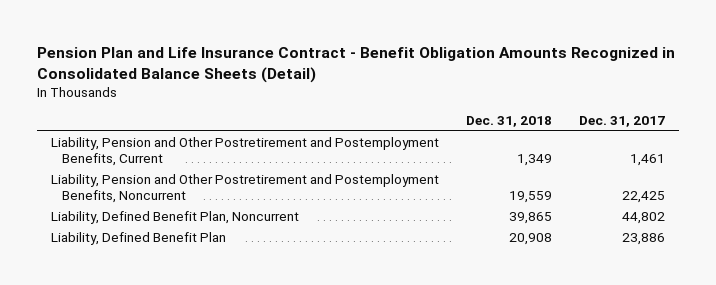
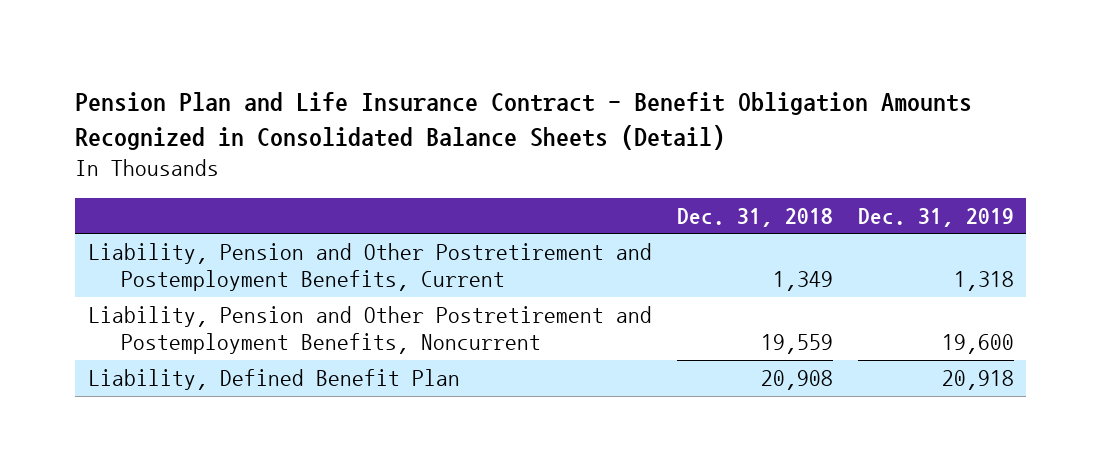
- | Dec. 31, 2018 | Dec. 31, 2017
+ | Dec. 31, 2018 | Dec. 31, 2019
- Liability, Defined Benefit Plan, Noncurrent | 39,865 | 44,802

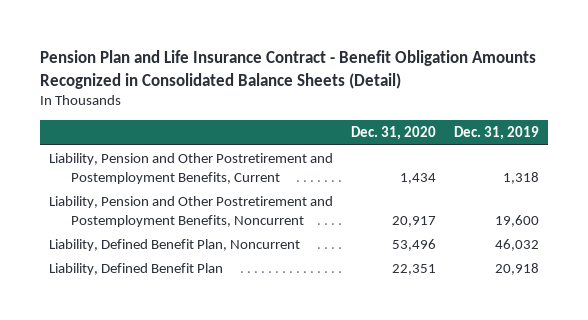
- | Dec. 31, 2018 | Dec. 31, 2019
+ | Dec. 31, 2020 | Dec. 31, 2019
+ Liability, Defined Benefit Plan, Noncurrent | 53,496 | 46,032

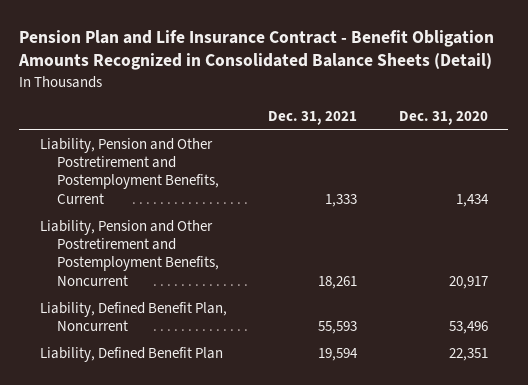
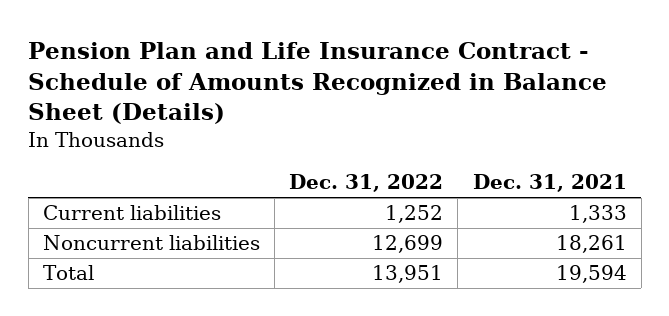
- Pension Plan and Life Insurance Contract - Benefit Obligation Amounts Recognized in Consolidated Balance Sheets (Detail)
+ Pension Plan and Life Insurance Contract - Schedule of Amounts Recognized in Balance Sheet (Details)
- | Dec. 31, 2021 | Dec. 31, 2020
+ | Dec. 31, 2022 | Dec. 31, 2021
- Liability, Pension and Other Postretirement and Postemployment Benefits, Current | 1,333 | 1,434
- Liability, Pension and Other Postretirement and Postemployment Benefits, Noncurrent | 18,261 | 20,917
- Liability, Defined Benefit Plan, Noncurrent | 55,593 | 53,496
- Liability, Defined Benefit Plan | 19,594 | 22,351
+ Current liabilities | 1,252 | 1,333
+ Noncurrent liabilities | 12,699 | 18,261
+ Total | 13,951 | 19,594

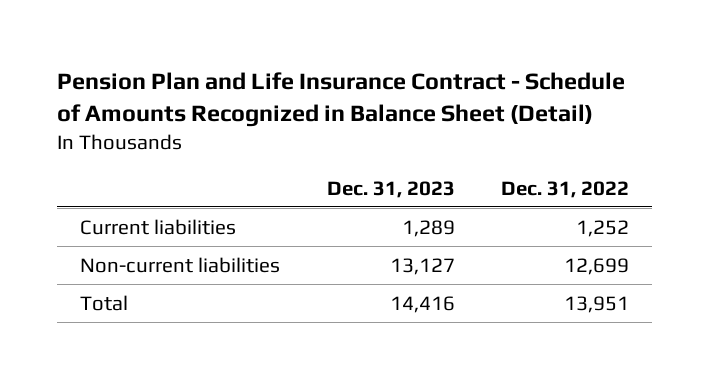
- Pension Plan and Life Insurance Contract - Schedule of Amounts Recognized in Balance Sheet (Details)
+ Pension Plan and Life Insurance Contract - Schedule of Amounts Recognized in Balance Sheet (Detail)
- | Dec. 31, 2022 | Dec. 31, 2021
+ | Dec. 31, 2023 | Dec. 31, 2022
- Noncurrent liabilities | 12,699 | 18,261
+ Non-current liabilities | 13,127 | 12,699

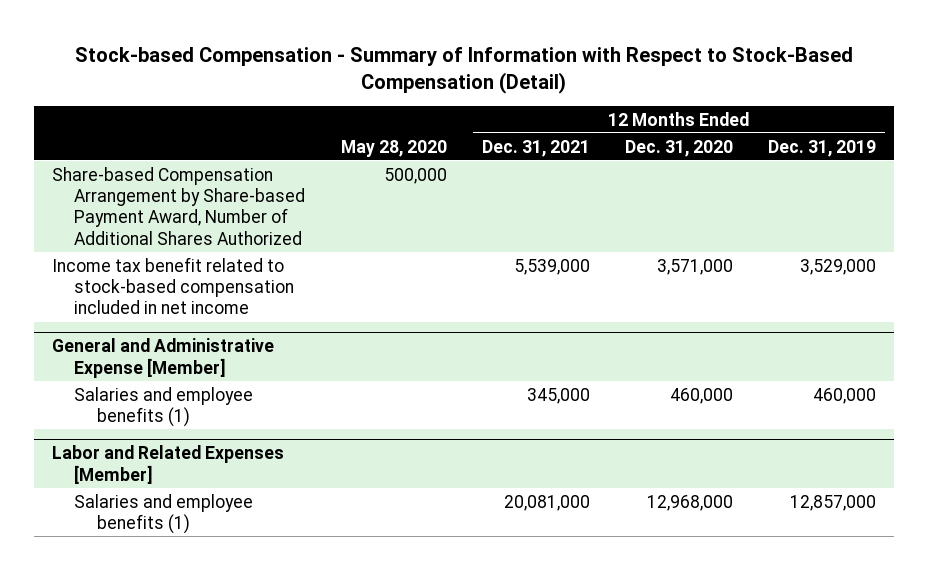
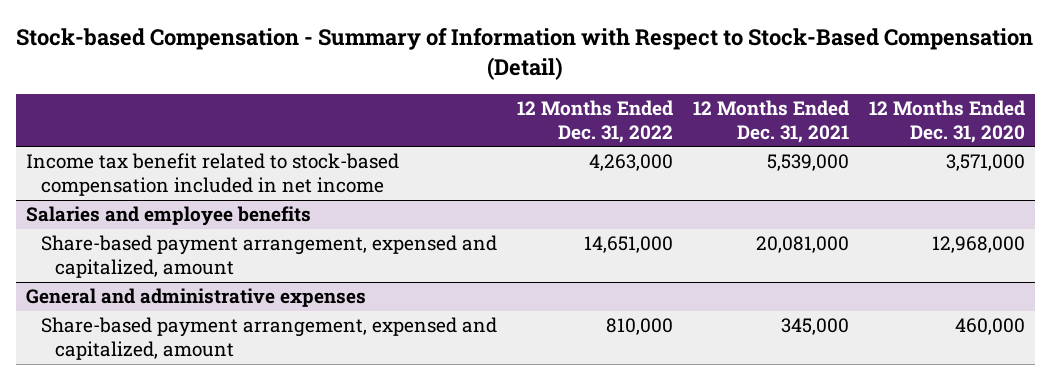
- | May 28, 2020 | 12 Months Ended Dec. 31, 2021 | 12 Months Ended Dec. 31, 2020 | 12 Months Ended Dec. 31, 2019
+ | 12 Months Ended Dec. 31, 2022 | 12 Months Ended Dec. 31, 2021 | 12 Months Ended Dec. 31, 2020
- Share-based Compensation Arrangement by Share-based Payment Award, Number of Additional Shares Authorized | 500,000 | | |
- General and Administrative Expense [Member]
- Salaries and employee benefits (1) | | 345,000 | 460,000 | 460,000
- Labor and Related Expenses [Member]
- Salaries and employee benefits (1) | | 20,081,000 | 12,968,000 | 12,857,000
+ Salaries and employee benefits
+ Share-based payment arrangement, expensed and capitalized, amount | 14,651,000 | 20,081,000 | 12,968,000
+ General and administrative expenses
+ Share-based payment arrangement, expensed and capitalized, amount | 810,000 | 345,000 | 460,000

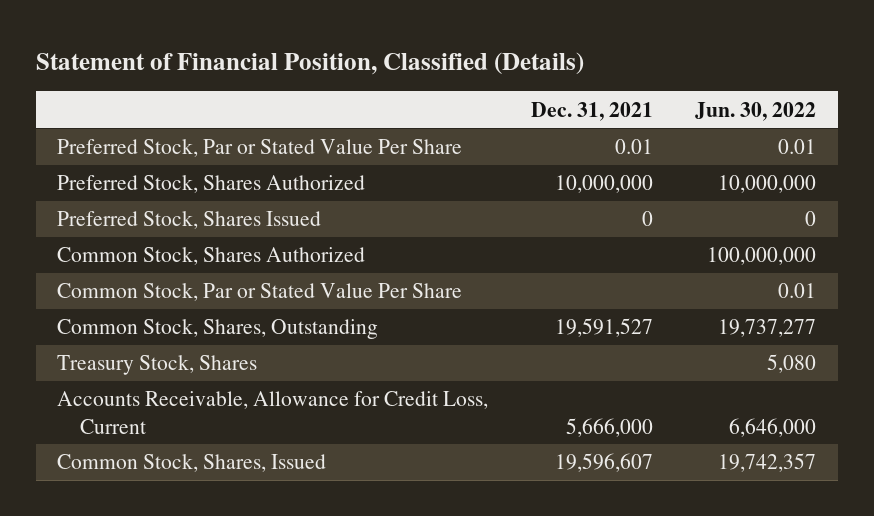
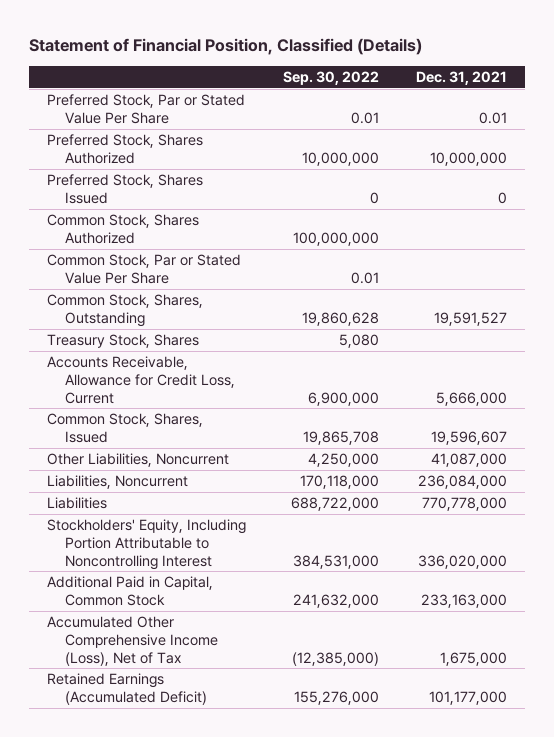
- | Dec. 31, 2021 | Jun. 30, 2022
+ | Sep. 30, 2022 | Dec. 31, 2021
+ Other Liabilities, Noncurrent | 4,250,000 | 41,087,000
+ Liabilities, Noncurrent | 170,118,000 | 236,084,000
+ Liabilities | 688,722,000 | 770,778,000
+ Stockholders' Equity, Including Portion Attributable to Noncontrolling Interest | 384,531,000 | 336,020,000
+ Additional Paid in Capital, Common Stock | 241,632,000 | 233,163,000
+ Accumulated Other Comprehensive Income (Loss), Net of Tax | (12,385,000) | 1,675,000
+ Retained Earnings (Accumulated Deficit) | 155,276,000 | 101,177,000

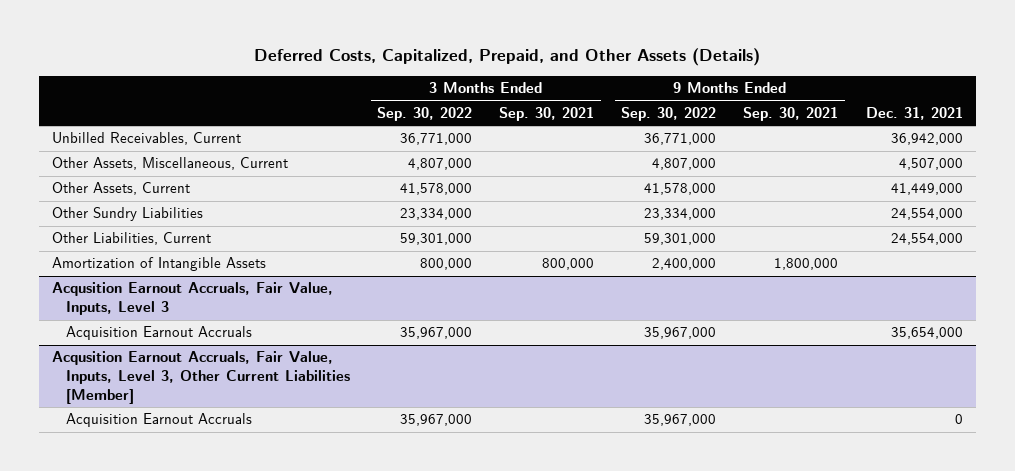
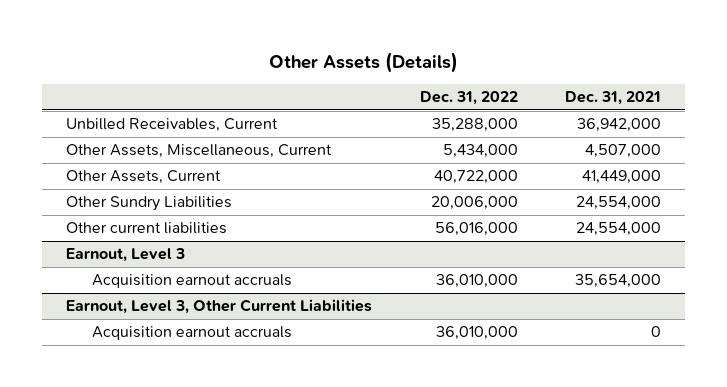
- Deferred Costs, Capitalized, Prepaid, and Other Assets (Details)
+ Other Assets (Details)
- | 3 Months Ended Sep. 30, 2022 | 3 Months Ended Sep. 30, 2021 | 9 Months Ended Sep. 30, 2022 | 9 Months Ended Sep. 30, 2021 | Dec. 31, 2021
+ | Dec. 31, 2022 | Dec. 31, 2021
- Other Liabilities, Current | 59,301,000 | | 59,301,000 | | 24,554,000
- Amortization of Intangible Assets | 800,000 | 800,000 | 2,400,000 | 1,800,000 |
- Acqusition Earnout Accruals, Fair Value, Inputs, Level 3
- Acquisition Earnout Accruals | 35,967,000 | | 35,967,000 | | 35,654,000
- Acqusition Earnout Accruals, Fair Value, Inputs, Level 3, Other Current Liabilities [Member]
- Acquisition Earnout Accruals | 35,967,000 | | 35,967,000 | | 0
+ Other current liabilities | 56,016,000 | 24,554,000
+ Earnout, Level 3
+ Acquisition earnout accruals | 36,010,000 | 35,654,000
+ Earnout, Level 3, Other Current Liabilities
+ Acquisition earnout accruals | 36,010,000 | 0

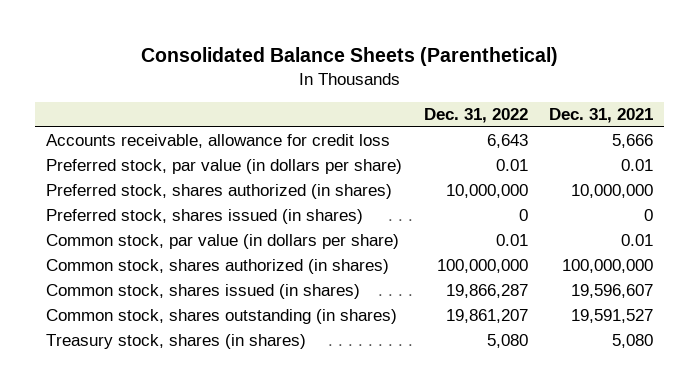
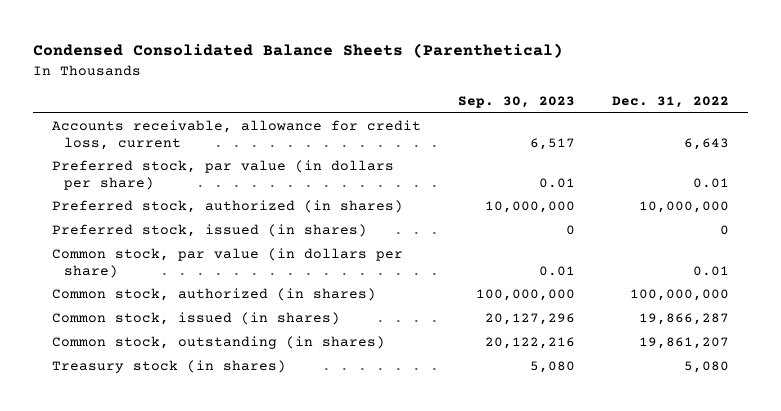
- Consolidated Balance Sheets (Parenthetical)
+ Condensed Consolidated Balance Sheets (Parenthetical)
- | Dec. 31, 2022 | Dec. 31, 2021
+ | Sep. 30, 2023 | Dec. 31, 2022
- Accounts receivable, allowance for credit loss | 6,643 | 5,666
+ Accounts receivable, allowance for credit loss, current | 6,517 | 6,643
- Preferred stock, shares authorized (in shares) | 10,000,000 | 10,000,000
- Preferred stock, shares issued (in shares) | 0 | 0
+ Preferred stock, authorized (in shares) | 10,000,000 | 10,000,000
+ Preferred stock, issued (in shares) | 0 | 0
- Common stock, shares authorized (in shares) | 100,000,000 | 100,000,000
- Common stock, shares issued (in shares) | 19,866,287 | 19,596,607
- Common stock, shares outstanding (in shares) | 19,861,207 | 19,591,527
- Treasury stock, shares (in shares) | 5,080 | 5,080
+ Common stock, authorized (in shares) | 100,000,000 | 100,000,000
+ Common stock, issued (in shares) | 20,127,296 | 19,866,287
+ Common stock, outstanding (in shares) | 20,122,216 | 19,861,207
+ Treasury stock (in shares) | 5,080 | 5,080

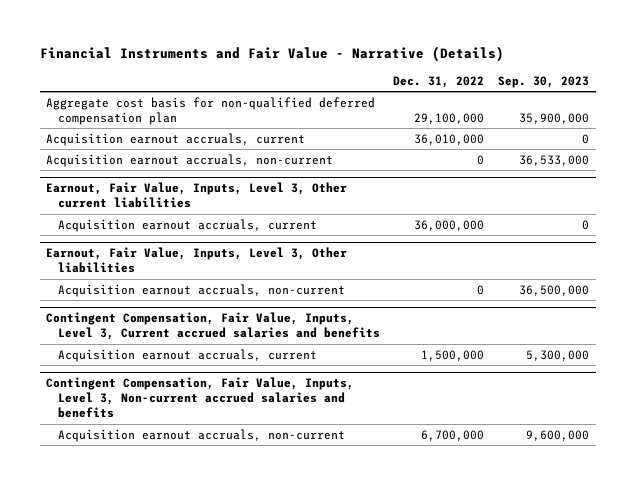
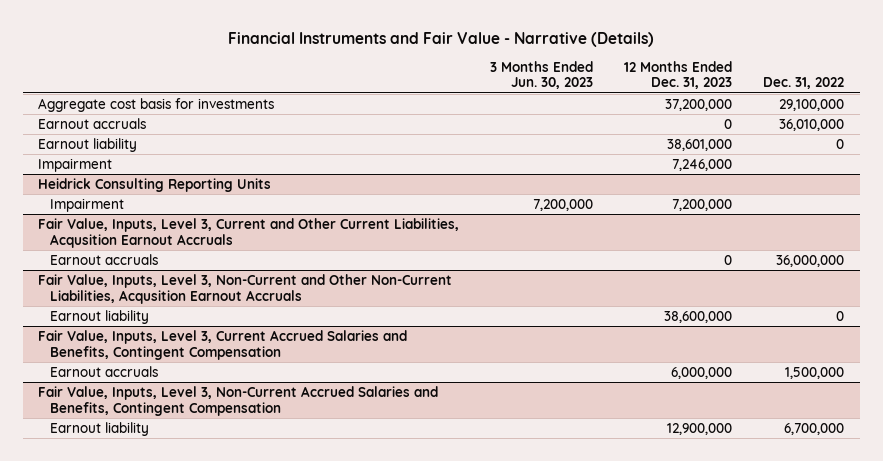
- | Dec. 31, 2022 | Sep. 30, 2023
+ | 3 Months Ended Jun. 30, 2023 | 12 Months Ended Dec. 31, 2023 | Dec. 31, 2022
- Aggregate cost basis for non-qualified deferred compensation plan | 29,100,000 | 35,900,000
- Acquisition earnout accruals, current | 36,010,000 | 0
- Acquisition earnout accruals, non-current | 0 | 36,533,000
- Earnout, Fair Value, Inputs, Level 3, Other current liabilities
- Acquisition earnout accruals, current | 36,000,000 | 0
- Earnout, Fair Value, Inputs, Level 3, Other liabilities
- Acquisition earnout accruals, non-current | 0 | 36,500,000
- Contingent Compensation, Fair Value, Inputs, Level 3, Current accrued salaries and benefits
- Acquisition earnout accruals, current | 1,500,000 | 5,300,000
- Contingent Compensation, Fair Value, Inputs, Level 3, Non-current accrued salaries and benefits
- Acquisition earnout accruals, non-current | 6,700,000 | 9,600,000
+ Aggregate cost basis for investments | | 37,200,000 | 29,100,000
+ Earnout accruals | | 0 | 36,010,000
+ Earnout liability | | 38,601,000 | 0
+ Impairment | | 7,246,000 |
+ Heidrick Consulting Reporting Units
+ Impairment | 7,200,000 | 7,200,000 |
+ Fair Value, Inputs, Level 3, Current and Other Current Liabilities, Acqusition Earnout Accruals
+ Earnout accruals | | 0 | 36,000,000
+ Fair Value, Inputs, Level 3, Non-Current and Other Non-Current Liabilities, Acqusition Earnout Accruals
+ Earnout liability | | 38,600,000 | 0
+ Fair Value, Inputs, Level 3, Current Accrued Salaries and Benefits, Contingent Compensation
+ Earnout accruals | | 6,000,000 | 1,500,000
+ Fair Value, Inputs, Level 3, Non-Current Accrued Salaries and Benefits, Contingent Compensation
+ Earnout liability | | 12,900,000 | 6,700,000

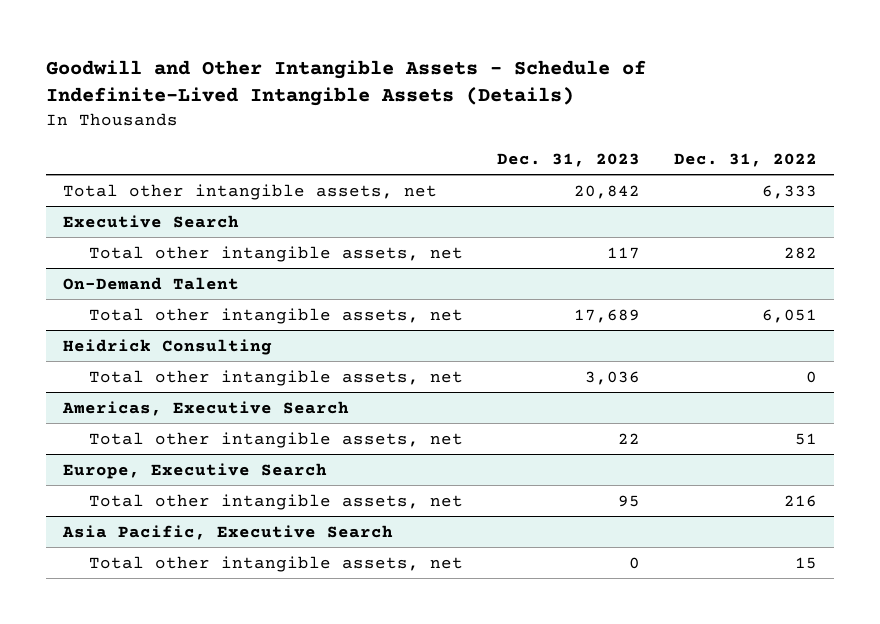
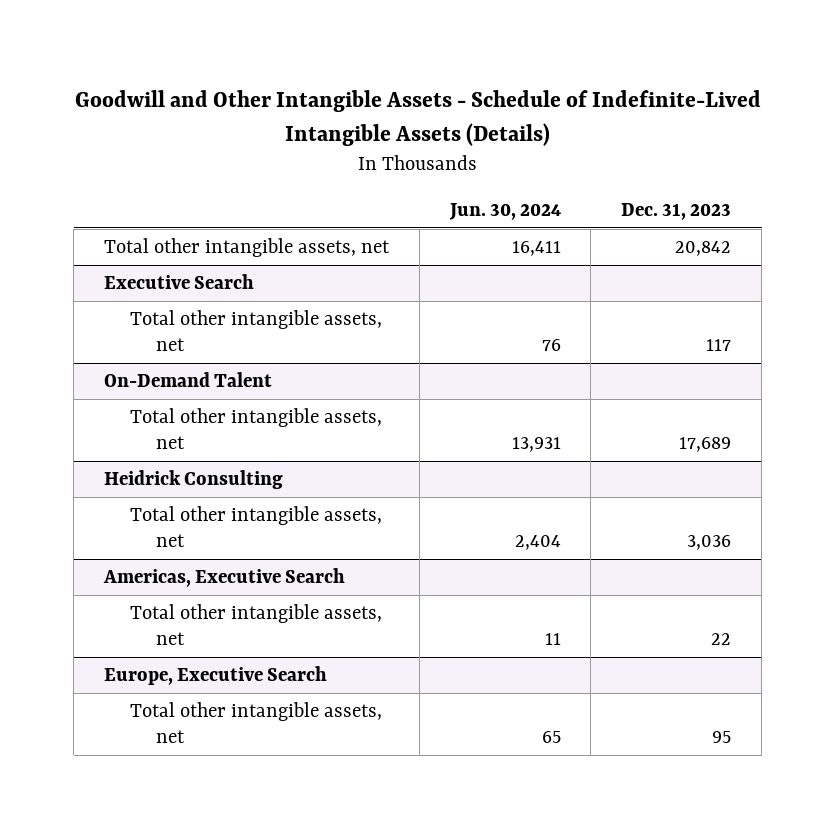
- | Dec. 31, 2023 | Dec. 31, 2022
+ | Jun. 30, 2024 | Dec. 31, 2023
- Asia Pacific, Executive Search
- Total other intangible assets, net | 0 | 15

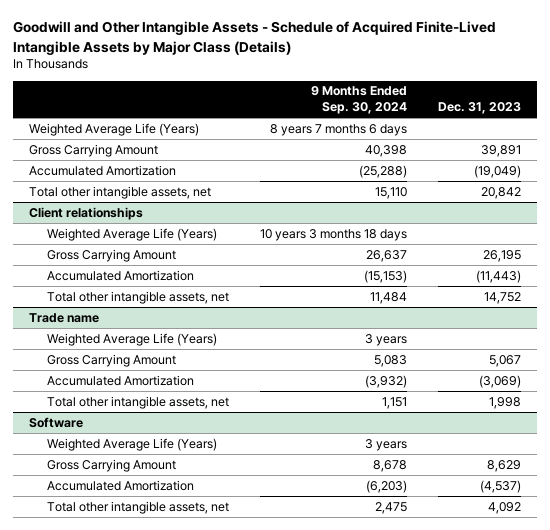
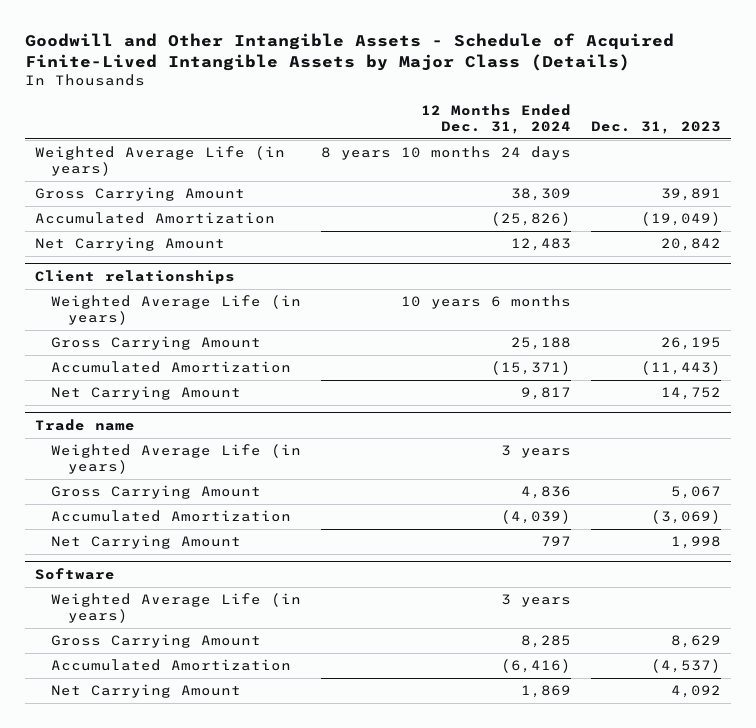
- | 9 Months Ended Sep. 30, 2024 | Dec. 31, 2023
+ | 12 Months Ended Dec. 31, 2024 | Dec. 31, 2023
- Weighted Average Life (Years) | 8 years 7 months 6 days |
+ Weighted Average Life (in years) | 8 years 10 months 24 days |
- Total other intangible assets, net | 15,110 | 20,842
+ Net Carrying Amount | 12,483 | 20,842
@ Client relationships
- Weighted Average Life (Years) | 10 years 3 months 18 days |
+ Weighted Average Life (in years) | 10 years 6 months |
- Total other intangible assets, net | 11,484 | 14,752
+ Net Carrying Amount | 9,817 | 14,752
@ Trade name
- Weighted Average Life (Years) | 3 years |
+ Weighted Average Life (in years) | 3 years |
- Total other intangible assets, net | 1,151 | 1,998
+ Net Carrying Amount | 797 | 1,998
@ Software
- Weighted Average Life (Years) | 3 years |
+ Weighted Average Life (in years) | 3 years |
- Total other intangible assets, net | 2,475 | 4,092
+ Net Carrying Amount | 1,869 | 4,092

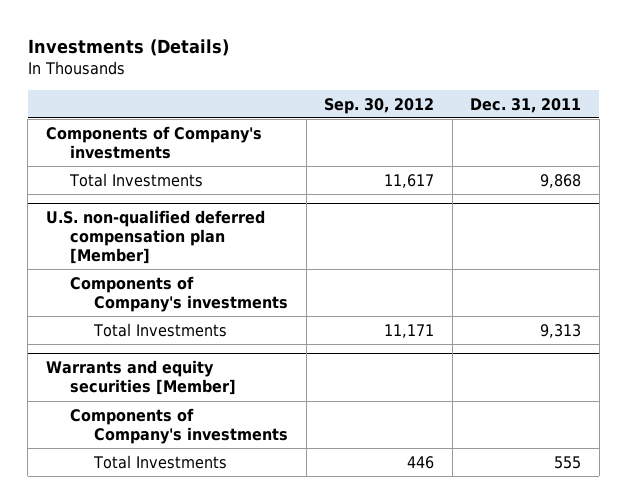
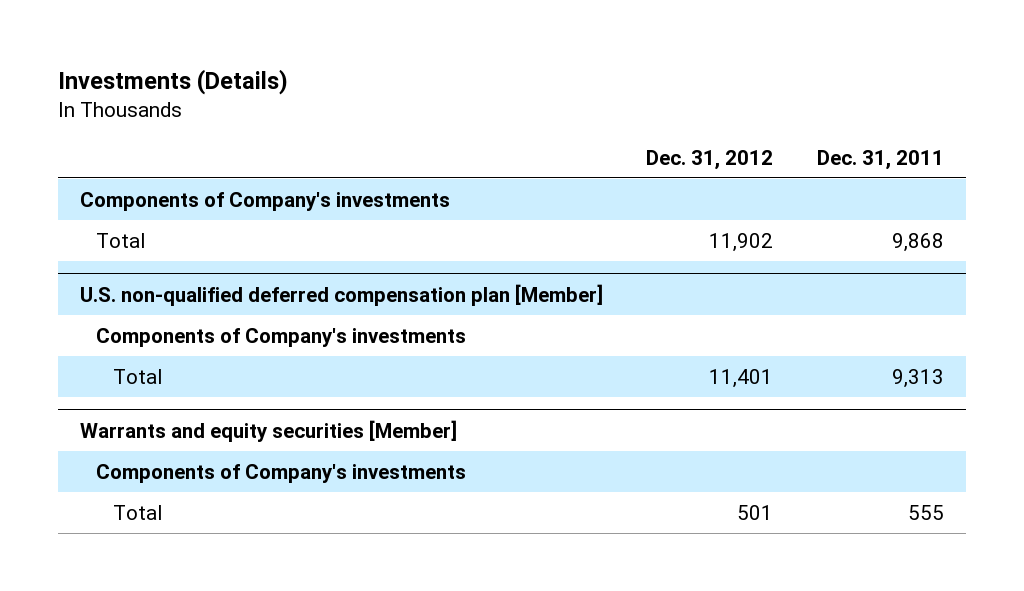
- | Sep. 30, 2012 | Dec. 31, 2011
+ | Dec. 31, 2012 | Dec. 31, 2011
- Total Investments | 11,617 | 9,868
+ Total | 11,902 | 9,868
@ U.S. non-qualified deferred compensation plan [Member]
- Total Investments | 11,171 | 9,313
+ Total | 11,401 | 9,313
@ Warrants and equity securities [Member]
- Total Investments | 446 | 555
+ Total | 501 | 555

